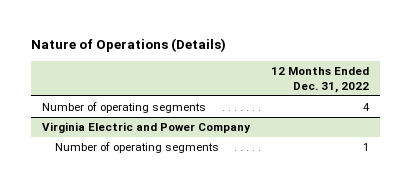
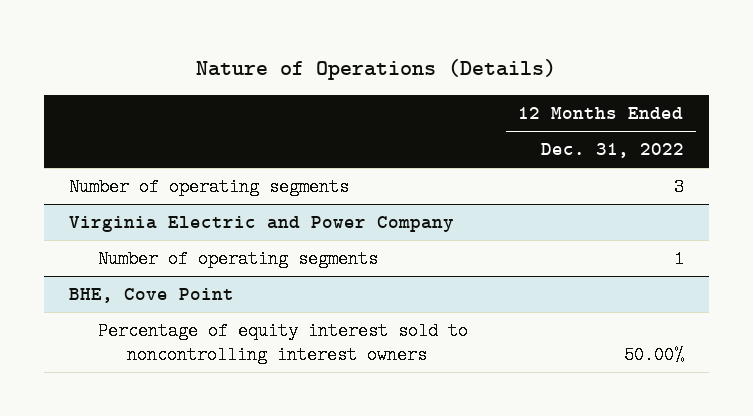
- Number of operating segments | 4
+ Number of operating segments | 3
+ BHE, Cove Point
+ Percentage of equity interest sold to noncontrolling interest owners | 50.00%

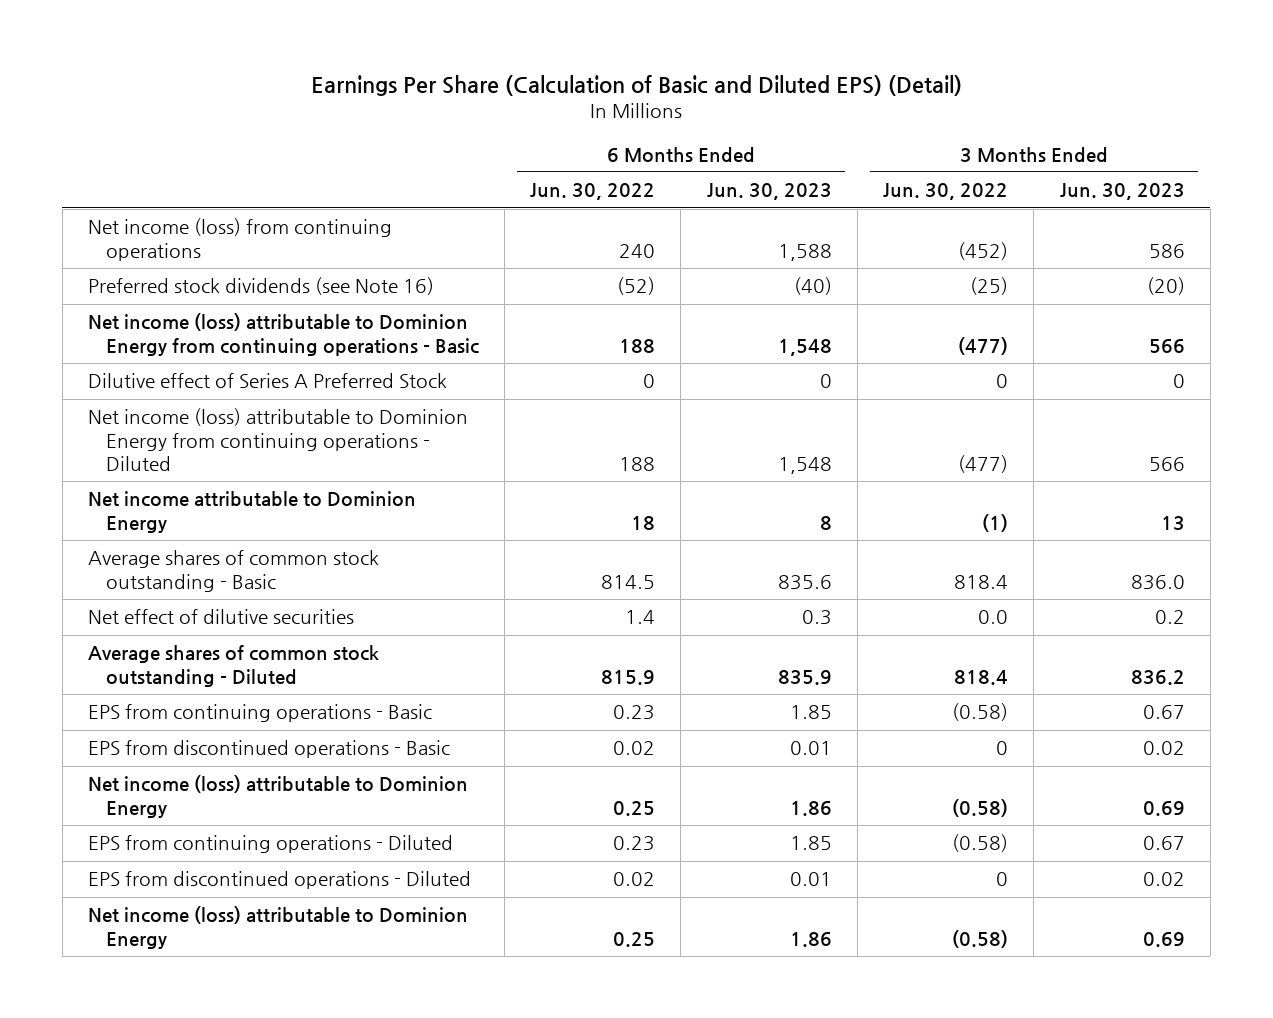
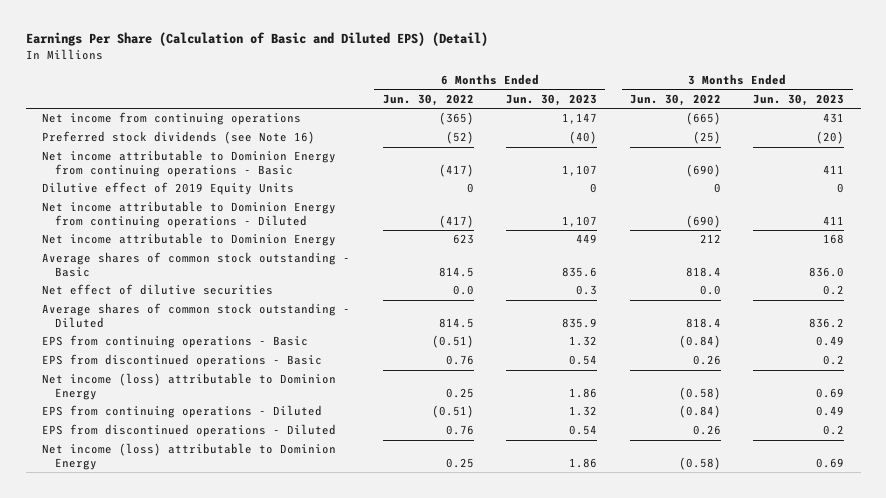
- Net income (loss) from continuing operations | 240 | 1,588 | (452) | 586
+ Net income from continuing operations | (365) | 1,147 | (665) | 431
- Net income (loss) attributable to Dominion Energy from continuing operations - Basic | 188 | 1,548 | (477) | 566
- Dilutive effect of Series A Preferred Stock | 0 | 0 | 0 | 0
- Net income (loss) attributable to Dominion Energy from continuing operations - Diluted | 188 | 1,548 | (477) | 566
- Net income attributable to Dominion Energy | 18 | 8 | (1) | 13
+ Net income attributable to Dominion Energy from continuing operations - Basic | (417) | 1,107 | (690) | 411
+ Dilutive effect of 2019 Equity Units | 0 | 0 | 0 | 0
+ Net income attributable to Dominion Energy from continuing operations - Diluted | (417) | 1,107 | (690) | 411
+ Net income attributable to Dominion Energy | 623 | 449 | 212 | 168
- Net effect of dilutive securities | 1.4 | 0.3 | 0.0 | 0.2
- Average shares of common stock outstanding - Diluted | 815.9 | 835.9 | 818.4 | 836.2
- EPS from continuing operations - Basic | 0.23 | 1.85 | (0.58) | 0.67
- EPS from discontinued operations - Basic | 0.02 | 0.01 | 0 | 0.02
+ Net effect of dilutive securities | 0.0 | 0.3 | 0.0 | 0.2
+ Average shares of common stock outstanding - Diluted | 814.5 | 835.9 | 818.4 | 836.2
+ EPS from continuing operations - Basic | (0.51) | 1.32 | (0.84) | 0.49
+ EPS from discontinued operations - Basic | 0.76 | 0.54 | 0.26 | 0.2
- EPS from continuing operations - Diluted | 0.23 | 1.85 | (0.58) | 0.67
- EPS from discontinued operations - Diluted | 0.02 | 0.01 | 0 | 0.02
+ EPS from continuing operations - Diluted | (0.51) | 1.32 | (0.84) | 0.49
+ EPS from discontinued operations - Diluted | 0.76 | 0.54 | 0.26 | 0.2

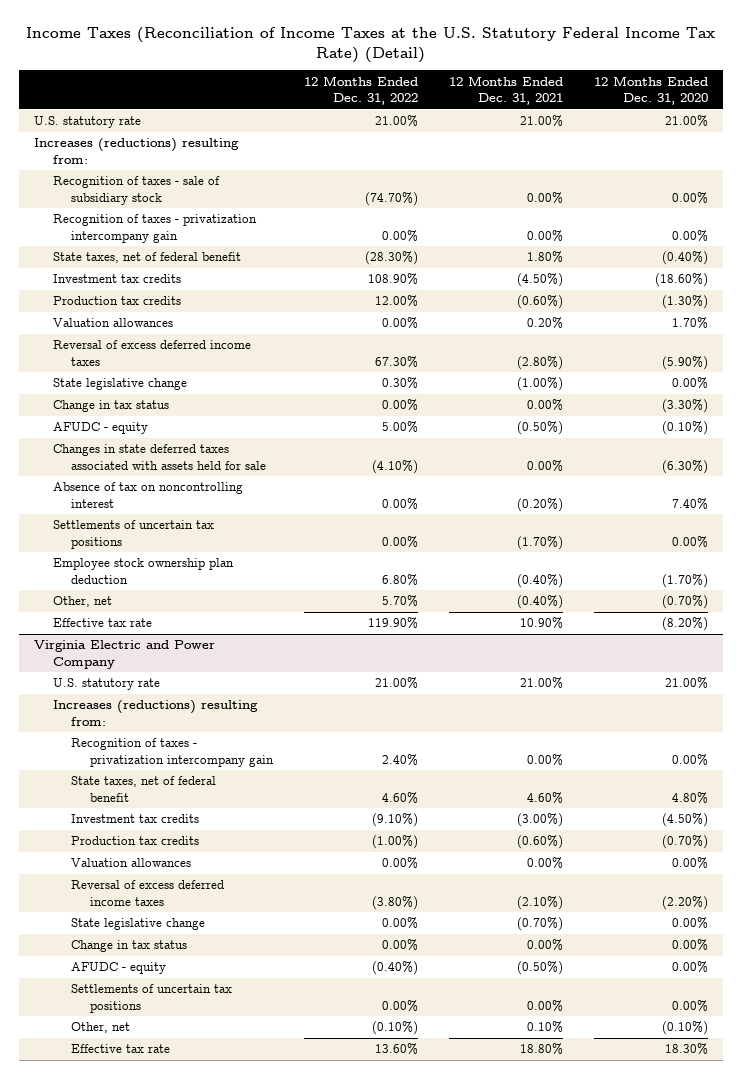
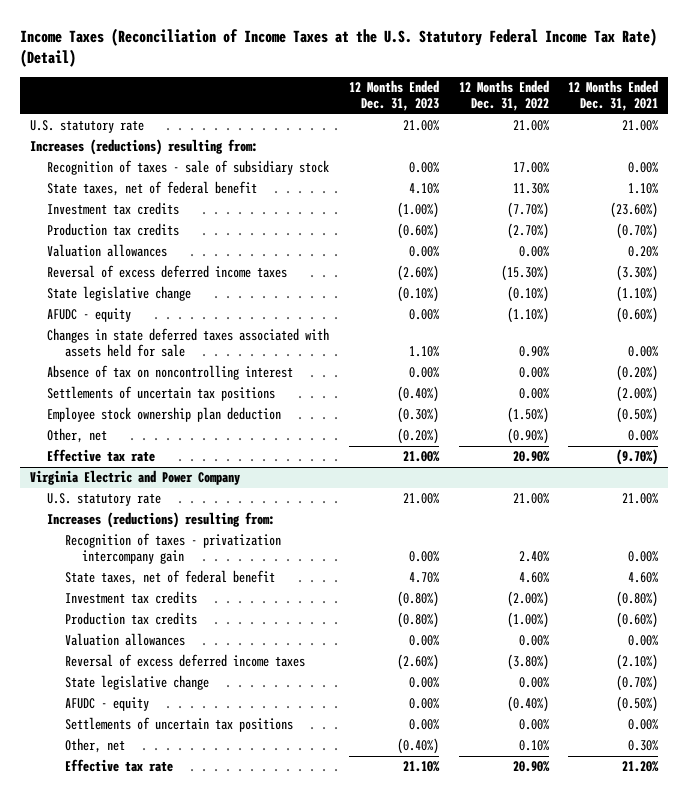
- | 12 Months Ended Dec. 31, 2022 | 12 Months Ended Dec. 31, 2021 | 12 Months Ended Dec. 31, 2020
+ | 12 Months Ended Dec. 31, 2023 | 12 Months Ended Dec. 31, 2022 | 12 Months Ended Dec. 31, 2021
- Recognition of taxes - sale of subsidiary stock | (74.70%) | 0.00% | 0.00%
- Recognition of taxes - privatization intercompany gain | 0.00% | 0.00% | 0.00%
- State taxes, net of federal benefit | (28.30%) | 1.80% | (0.40%)
- Investment tax credits | 108.90% | (4.50%) | (18.60%)
- Production tax credits | 12.00% | (0.60%) | (1.30%)
+ Recognition of taxes - sale of subsidiary stock | 0.00% | 17.00% | 0.00%
+ State taxes, net of federal benefit | 4.10% | 11.30% | 1.10%
+ Investment tax credits | (1.00%) | (7.70%) | (23.60%)
+ Production tax credits | (0.60%) | (2.70%) | (0.70%)
- Reversal of excess deferred income taxes | 67.30% | (2.80%) | (5.90%)
- State legislative change | 0.30% | (1.00%) | 0.00%
- Change in tax status | 0.00% | 0.00% | (3.30%)
- AFUDC - equity | 5.00% | (0.50%) | (0.10%)
- Changes in state deferred taxes associated with assets held for sale | (4.10%) | 0.00% | (6.30%)
+ Reversal of excess deferred income taxes | (2.60%) | (15.30%) | (3.30%)
+ State legislative change | (0.10%) | (0.10%) | (1.10%)
+ AFUDC - equity | 0.00% | (1.10%) | (0.60%)
+ Changes in state deferred taxes associated with assets held for sale | 1.10% | 0.90% | 0.00%
- Settlements of uncertain tax positions | 0.00% | (1.70%) | 0.00%
- Employee stock ownership plan deduction | 6.80% | (0.40%) | (1.70%)
- Other, net | 5.70% | (0.40%) | (0.70%)
- Effective tax rate | 119.90% | 10.90% | (8.20%)
+ Settlements of uncertain tax positions | (0.40%) | 0.00% | (2.00%)
+ Employee stock ownership plan deduction | (0.30%) | (1.50%) | (0.50%)
+ Other, net | (0.20%) | (0.90%) | 0.00%
+ Effective tax rate | 21.00% | 20.90% | (9.70%)
@ Virginia Electric and Power Company
- Investment tax credits | (9.10%) | (3.00%) | (4.50%)
+ Investment tax credits | (0.80%) | (2.00%) | (0.80%)
- Change in tax status | 0.00% | 0.00% | 0.00%
- Other, net | (0.10%) | 0.10% | (0.10%)
- Effective tax rate | 13.60% | 18.80% | 18.30%
+ Other, net | (0.40%) | 0.10% | 0.30%
+ Effective tax rate | 21.10% | 20.90% | 21.20%

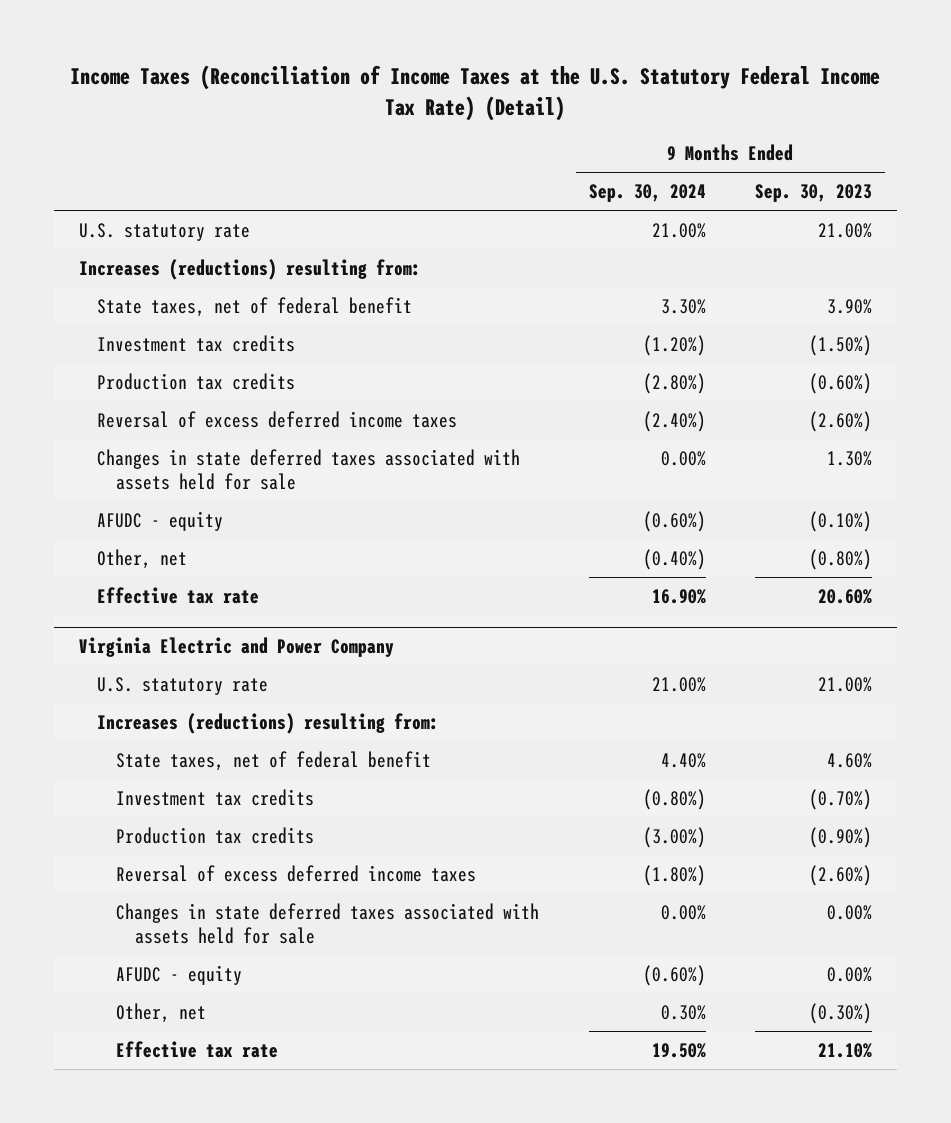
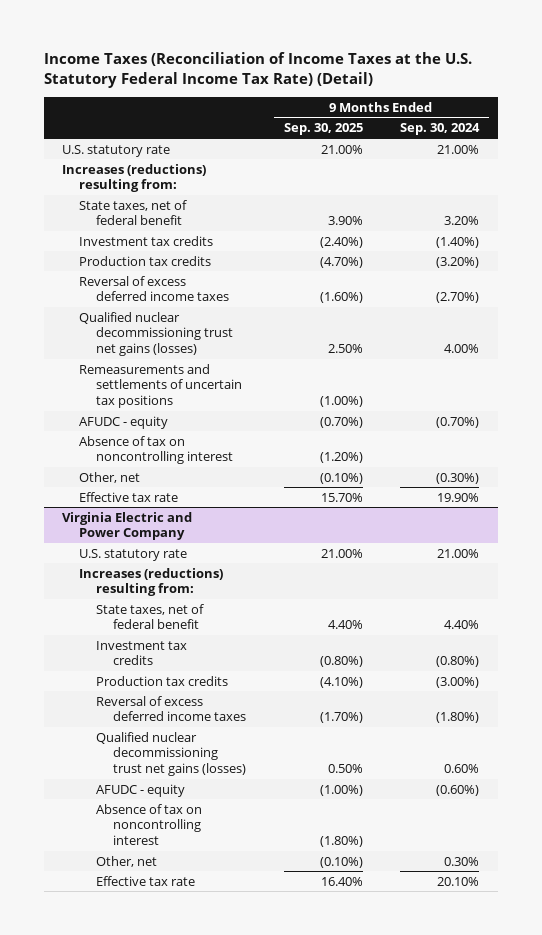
- | 9 Months Ended Sep. 30, 2024 | 9 Months Ended Sep. 30, 2023
+ | 9 Months Ended Sep. 30, 2025 | 9 Months Ended Sep. 30, 2024
- State taxes, net of federal benefit | 3.30% | 3.90%
- Investment tax credits | (1.20%) | (1.50%)
- Production tax credits | (2.80%) | (0.60%)
- Reversal of excess deferred income taxes | (2.40%) | (2.60%)
- Changes in state deferred taxes associated with assets held for sale | 0.00% | 1.30%
- AFUDC - equity | (0.60%) | (0.10%)
- Other, net | (0.40%) | (0.80%)
- Effective tax rate | 16.90% | 20.60%
+ State taxes, net of federal benefit | 3.90% | 3.20%
+ Investment tax credits | (2.40%) | (1.40%)
+ Production tax credits | (4.70%) | (3.20%)
+ Reversal of excess deferred income taxes | (1.60%) | (2.70%)
+ Qualified nuclear decommissioning trust net gains (losses) | 2.50% | 4.00%
+ Remeasurements and settlements of uncertain tax positions | (1.00%) |
+ AFUDC - equity | (0.70%) | (0.70%)
+ Absence of tax on noncontrolling interest | (1.20%) |
+ Other, net | (0.10%) | (0.30%)
+ Effective tax rate | 15.70% | 19.90%
@ Virginia Electric and Power Company
- Changes in state deferred taxes associated with assets held for sale | 0.00% | 0.00%
+ Qualified nuclear decommissioning trust net gains (losses) | 0.50% | 0.60%
+ Absence of tax on noncontrolling interest | (1.80%) |
- Effective tax rate | 19.50% | 21.10%
+ Effective tax rate | 16.40% | 20.10%

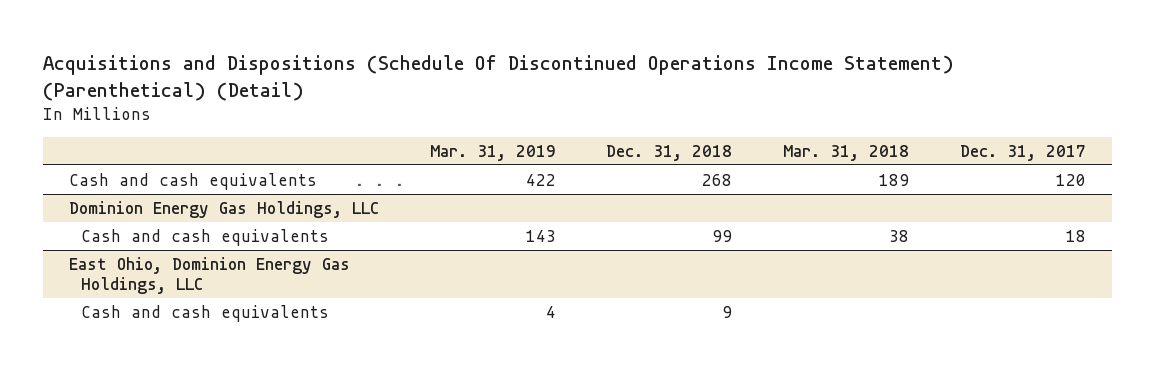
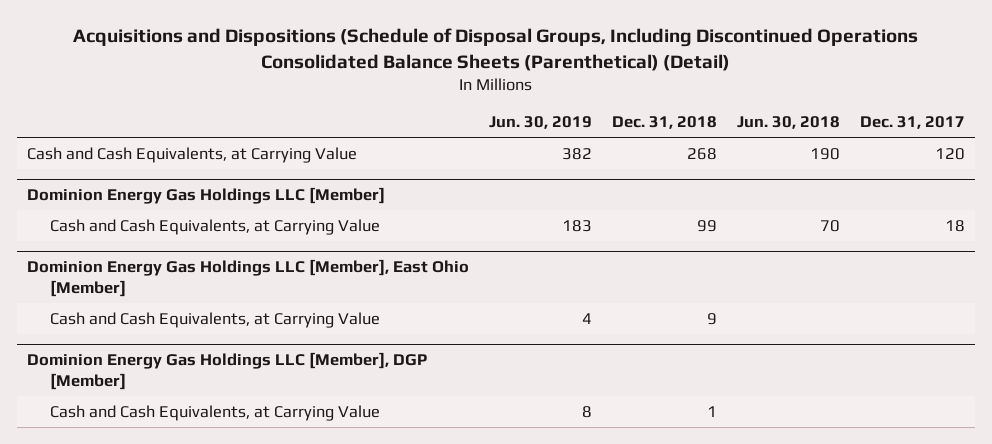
- Acquisitions and Dispositions (Schedule Of Discontinued Operations Income Statement) (Parenthetical) (Detail)
+ Acquisitions and Dispositions (Schedule of Disposal Groups, Including Discontinued Operations Consolidated Balance Sheets (Parenthetical) (Detail)
- | Mar. 31, 2019 | Dec. 31, 2018 | Mar. 31, 2018 | Dec. 31, 2017
+ | Jun. 30, 2019 | Dec. 31, 2018 | Jun. 30, 2018 | Dec. 31, 2017
- Cash and cash equivalents | 422 | 268 | 189 | 120
- Dominion Energy Gas Holdings, LLC
- Cash and cash equivalents | 143 | 99 | 38 | 18
- East Ohio, Dominion Energy Gas Holdings, LLC
- Cash and cash equivalents | 4 | 9 | |
+ Cash and Cash Equivalents, at Carrying Value | 382 | 268 | 190 | 120
+ Dominion Energy Gas Holdings LLC [Member]
+ Cash and Cash Equivalents, at Carrying Value | 183 | 99 | 70 | 18
+ Dominion Energy Gas Holdings LLC [Member], East Ohio [Member]
+ Cash and Cash Equivalents, at Carrying Value | 4 | 9 | |
+ Dominion Energy Gas Holdings LLC [Member], DGP [Member]
+ Cash and Cash Equivalents, at Carrying Value | 8 | 1 | |

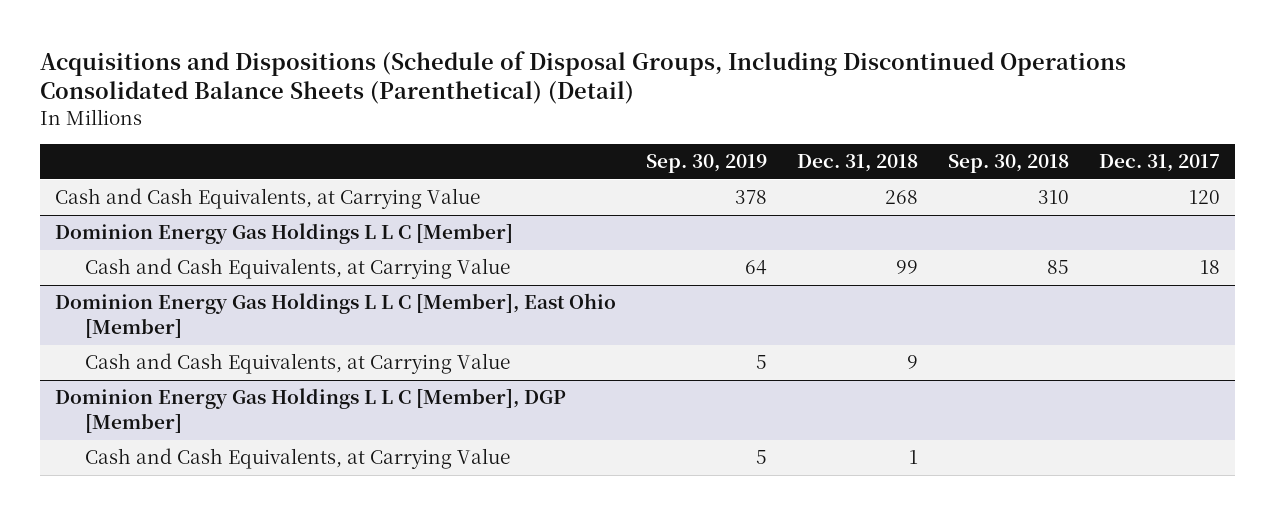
- | Jun. 30, 2019 | Dec. 31, 2018 | Jun. 30, 2018 | Dec. 31, 2017
+ | Sep. 30, 2019 | Dec. 31, 2018 | Sep. 30, 2018 | Dec. 31, 2017
- Dominion Energy Gas Holdings LLC [Member]
+ Dominion Energy Gas Holdings L L C [Member]
- Dominion Energy Gas Holdings LLC [Member], East Ohio [Member]
+ Dominion Energy Gas Holdings L L C [Member], East Ohio [Member]
- Dominion Energy Gas Holdings LLC [Member], DGP [Member]
+ Dominion Energy Gas Holdings L L C [Member], DGP [Member]

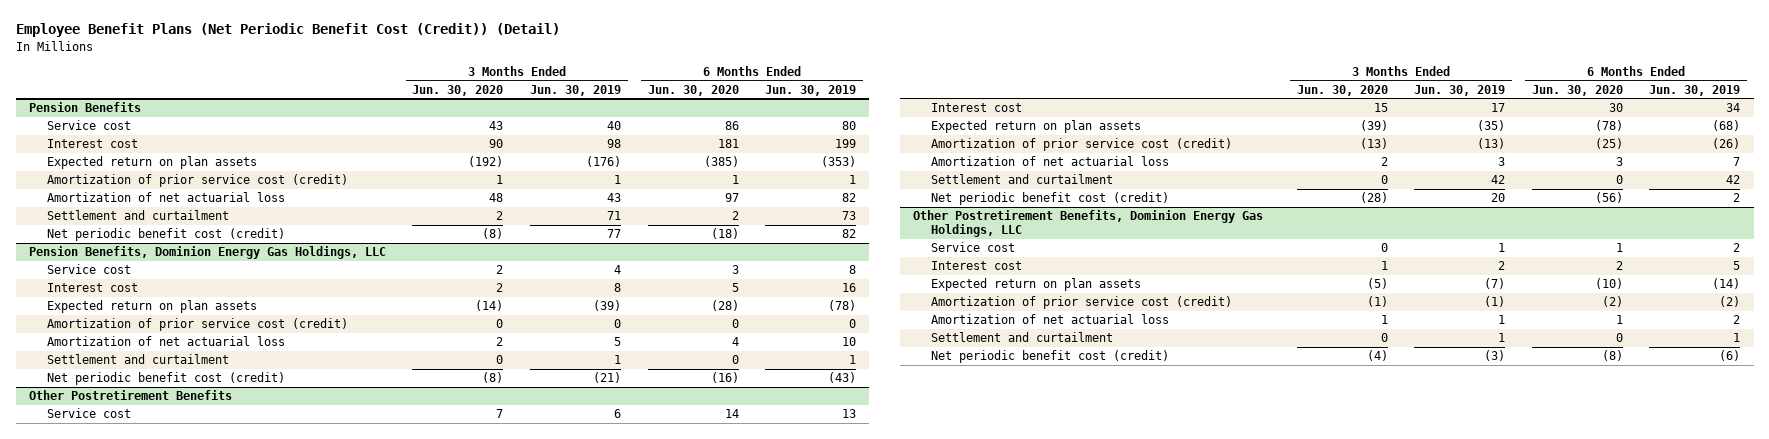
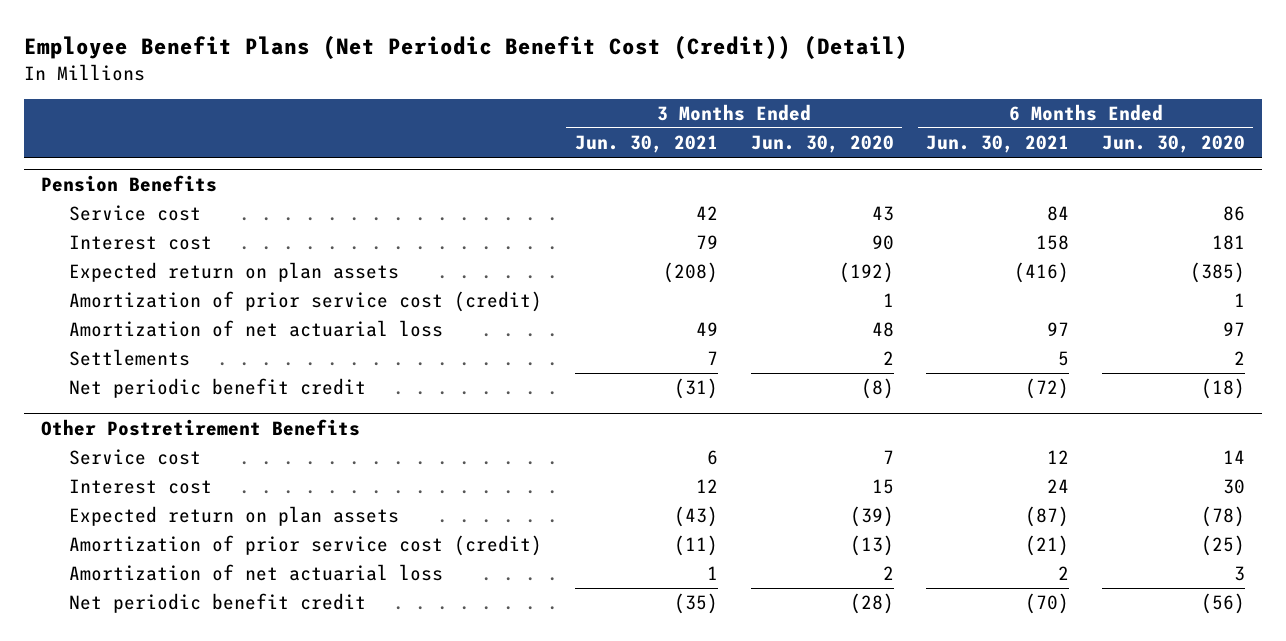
- | 3 Months Ended Jun. 30, 2020 | 3 Months Ended Jun. 30, 2019 | 6 Months Ended Jun. 30, 2020 | 6 Months Ended Jun. 30, 2019
+ | 3 Months Ended Jun. 30, 2021 | 3 Months Ended Jun. 30, 2020 | 6 Months Ended Jun. 30, 2021 | 6 Months Ended Jun. 30, 2020
@ Pension Benefits
- Settlement and curtailment | 2 | 71 | 2 | 73
- Net periodic benefit cost (credit) | (8) | 77 | (18) | 82
- Pension Benefits, Dominion Energy Gas Holdings, LLC
- Service cost | 2 | 4 | 3 | 8
- Interest cost | 2 | 8 | 5 | 16
- Expected return on plan assets | (14) | (39) | (28) | (78)
- Amortization of prior service cost (credit) | 0 | 0 | 0 | 0
- Amortization of net actuarial loss | 2 | 5 | 4 | 10
- Settlement and curtailment | 0 | 1 | 0 | 1
- Net periodic benefit cost (credit) | (8) | (21) | (16) | (43)
@ Pension Benefits
+ Settlements | 7 | 2 | 5 | 2
+ Net periodic benefit credit | (31) | (8) | (72) | (18)
@ Other Postretirement Benefits
- Settlement and curtailment | 0 | 42 | 0 | 42
- Net periodic benefit cost (credit) | (28) | 20 | (56) | 2
- Other Postretirement Benefits, Dominion Energy Gas Holdings, LLC
- Service cost | 0 | 1 | 1 | 2
- Interest cost | 1 | 2 | 2 | 5
- Expected return on plan assets | (5) | (7) | (10) | (14)
- Amortization of prior service cost (credit) | (1) | (1) | (2) | (2)
- Amortization of net actuarial loss | 1 | 1 | 1 | 2
- Settlement and curtailment | 0 | 1 | 0 | 1
- Net periodic benefit cost (credit) | (4) | (3) | (8) | (6)
@ Other Postretirement Benefits
+ Net periodic benefit credit | (35) | (28) | (70) | (56)

